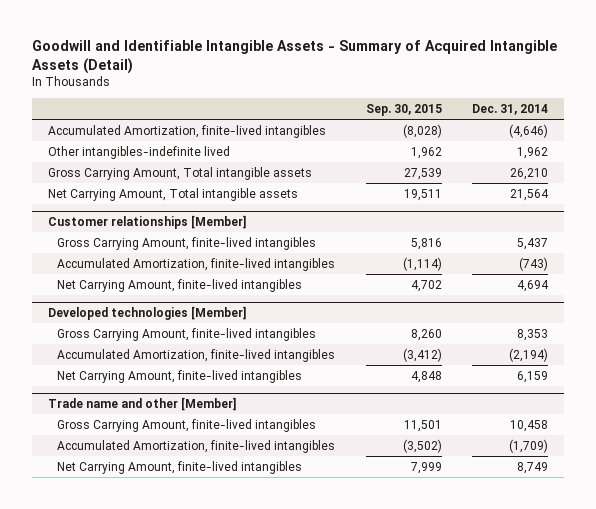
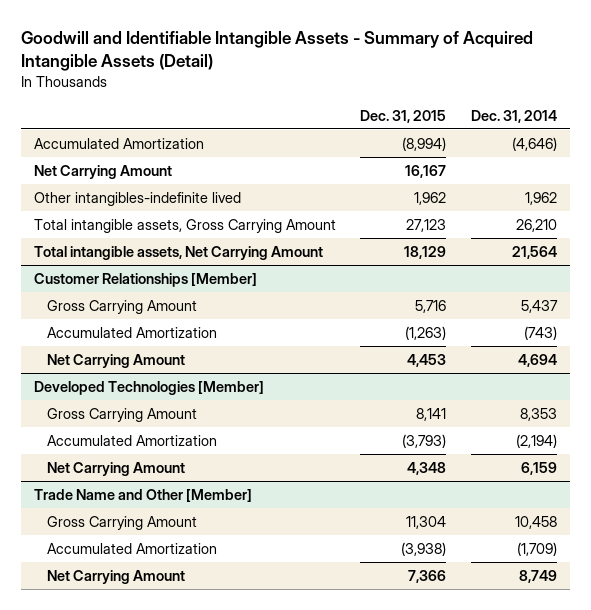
- | Sep. 30, 2015 | Dec. 31, 2014
+ | Dec. 31, 2015 | Dec. 31, 2014
- Accumulated Amortization, finite-lived intangibles | (8,028) | (4,646)
+ Accumulated Amortization | (8,994) | (4,646)
+ Net Carrying Amount | 16,167 |
- Gross Carrying Amount, Total intangible assets | 27,539 | 26,210
- Net Carrying Amount, Total intangible assets | 19,511 | 21,564
- Customer relationships [Member]
- Gross Carrying Amount, finite-lived intangibles | 5,816 | 5,437
- Accumulated Amortization, finite-lived intangibles | (1,114) | (743)
- Net Carrying Amount, finite-lived intangibles | 4,702 | 4,694
- Developed technologies [Member]
- Gross Carrying Amount, finite-lived intangibles | 8,260 | 8,353
- Accumulated Amortization, finite-lived intangibles | (3,412) | (2,194)
- Net Carrying Amount, finite-lived intangibles | 4,848 | 6,159
- Trade name and other [Member]
- Gross Carrying Amount, finite-lived intangibles | 11,501 | 10,458
- Accumulated Amortization, finite-lived intangibles | (3,502) | (1,709)
- Net Carrying Amount, finite-lived intangibles | 7,999 | 8,749
+ Total intangible assets, Gross Carrying Amount | 27,123 | 26,210
+ Total intangible assets, Net Carrying Amount | 18,129 | 21,564
+ Customer Relationships [Member]
+ Gross Carrying Amount | 5,716 | 5,437
+ Accumulated Amortization | (1,263) | (743)
+ Net Carrying Amount | 4,453 | 4,694
+ Developed Technologies [Member]
+ Gross Carrying Amount | 8,141 | 8,353
+ Accumulated Amortization | (3,793) | (2,194)
+ Net Carrying Amount | 4,348 | 6,159
+ Trade Name and Other [Member]
+ Gross Carrying Amount | 11,304 | 10,458
+ Accumulated Amortization | (3,938) | (1,709)
+ Net Carrying Amount | 7,366 | 8,749

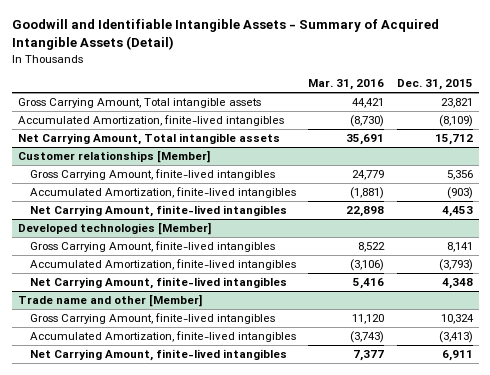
- | Dec. 31, 2015 | Dec. 31, 2014
+ | Mar. 31, 2016 | Dec. 31, 2015
- Accumulated Amortization | (8,994) | (4,646)
- Net Carrying Amount | 16,167 |
- Other intangibles-indefinite lived | 1,962 | 1,962
- Total intangible assets, Gross Carrying Amount | 27,123 | 26,210
- Total intangible assets, Net Carrying Amount | 18,129 | 21,564
- Customer Relationships [Member]
- Gross Carrying Amount | 5,716 | 5,437
- Accumulated Amortization | (1,263) | (743)
- Net Carrying Amount | 4,453 | 4,694
- Developed Technologies [Member]
- Gross Carrying Amount | 8,141 | 8,353
- Accumulated Amortization | (3,793) | (2,194)
- Net Carrying Amount | 4,348 | 6,159
- Trade Name and Other [Member]
- Gross Carrying Amount | 11,304 | 10,458
- Accumulated Amortization | (3,938) | (1,709)
- Net Carrying Amount | 7,366 | 8,749
+ Gross Carrying Amount, Total intangible assets | 44,421 | 23,821
+ Accumulated Amortization, finite-lived intangibles | (8,730) | (8,109)
+ Net Carrying Amount, Total intangible assets | 35,691 | 15,712
+ Customer relationships [Member]
+ Gross Carrying Amount, finite-lived intangibles | 24,779 | 5,356
+ Accumulated Amortization, finite-lived intangibles | (1,881) | (903)
+ Net Carrying Amount, finite-lived intangibles | 22,898 | 4,453
+ Developed technologies [Member]
+ Gross Carrying Amount, finite-lived intangibles | 8,522 | 8,141
+ Accumulated Amortization, finite-lived intangibles | (3,106) | (3,793)
+ Net Carrying Amount, finite-lived intangibles | 5,416 | 4,348
+ Trade name and other [Member]
+ Gross Carrying Amount, finite-lived intangibles | 11,120 | 10,324
+ Accumulated Amortization, finite-lived intangibles | (3,743) | (3,413)
+ Net Carrying Amount, finite-lived intangibles | 7,377 | 6,911

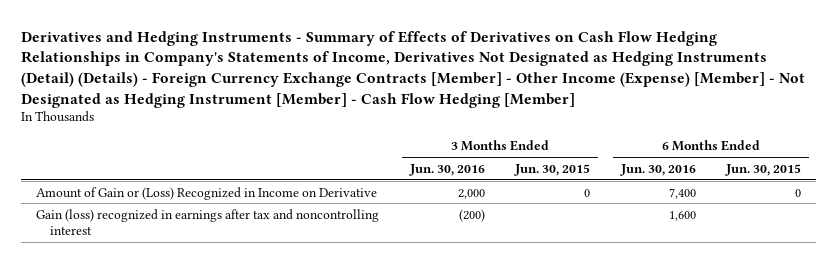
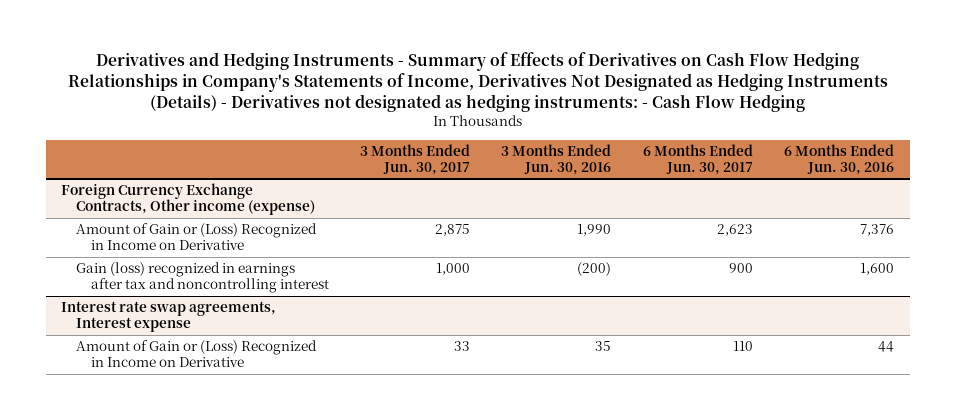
- Derivatives and Hedging Instruments - Summary of Effects of Derivatives on Cash Flow Hedging Relationships in Company's Statements of Income, Derivatives Not Designated as Hedging Instruments (Detail) (Details) - Foreign Currency Exchange Contracts [Member] - Other Income (Expense) [Member] - Not Designated as Hedging Instrument [Member] - Cash Flow Hedging [Member]
+ Derivatives and Hedging Instruments - Summary of Effects of Derivatives on Cash Flow Hedging Relationships in Company's Statements of Income, Derivatives Not Designated as Hedging Instruments (Details) - Derivatives not designated as hedging instruments: - Cash Flow Hedging
- | 3 Months Ended Jun. 30, 2016 | 3 Months Ended Jun. 30, 2015 | 6 Months Ended Jun. 30, 2016 | 6 Months Ended Jun. 30, 2015
+ | 3 Months Ended Jun. 30, 2017 | 3 Months Ended Jun. 30, 2016 | 6 Months Ended Jun. 30, 2017 | 6 Months Ended Jun. 30, 2016
- Amount of Gain or (Loss) Recognized in Income on Derivative | 2,000 | 0 | 7,400 | 0
+ Foreign Currency Exchange Contracts, Other income (expense)
+ Amount of Gain or (Loss) Recognized in Income on Derivative | 2,875 | 1,990 | 2,623 | 7,376
+ Interest rate swap agreements, Interest expense
+ Amount of Gain or (Loss) Recognized in Income on Derivative | 33 | 35 | 110 | 44

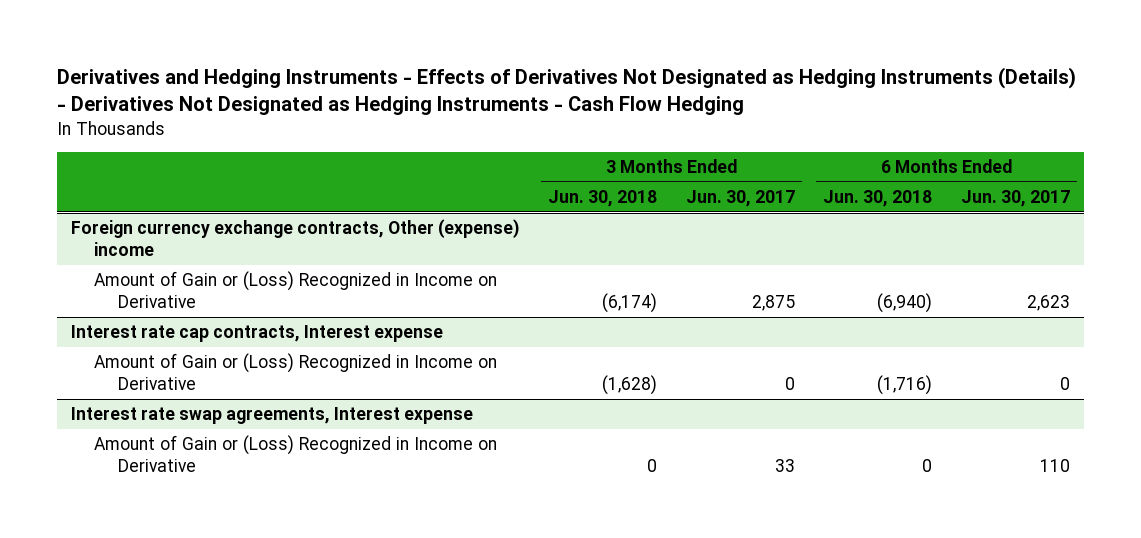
- Derivatives and Hedging Instruments - Summary of Effects of Derivatives on Cash Flow Hedging Relationships in Company's Statements of Income, Derivatives Not Designated as Hedging Instruments (Details) - Derivatives not designated as hedging instruments: - Cash Flow Hedging
+ Derivatives and Hedging Instruments - Effects of Derivatives Not Designated as Hedging Instruments (Details) - Derivatives Not Designated as Hedging Instruments - Cash Flow Hedging
- | 3 Months Ended Jun. 30, 2017 | 3 Months Ended Jun. 30, 2016 | 6 Months Ended Jun. 30, 2017 | 6 Months Ended Jun. 30, 2016
+ | 3 Months Ended Jun. 30, 2018 | 3 Months Ended Jun. 30, 2017 | 6 Months Ended Jun. 30, 2018 | 6 Months Ended Jun. 30, 2017
- Foreign Currency Exchange Contracts, Other income (expense)
+ Foreign currency exchange contracts, Other (expense) income
- Gain (loss) recognized in earnings after tax and noncontrolling interest | 1,000 | (200) | 900 | 1,600
+ Interest rate cap contracts, Interest expense
+ Amount of Gain or (Loss) Recognized in Income on Derivative | (1,628) | 0 | (1,716) | 0

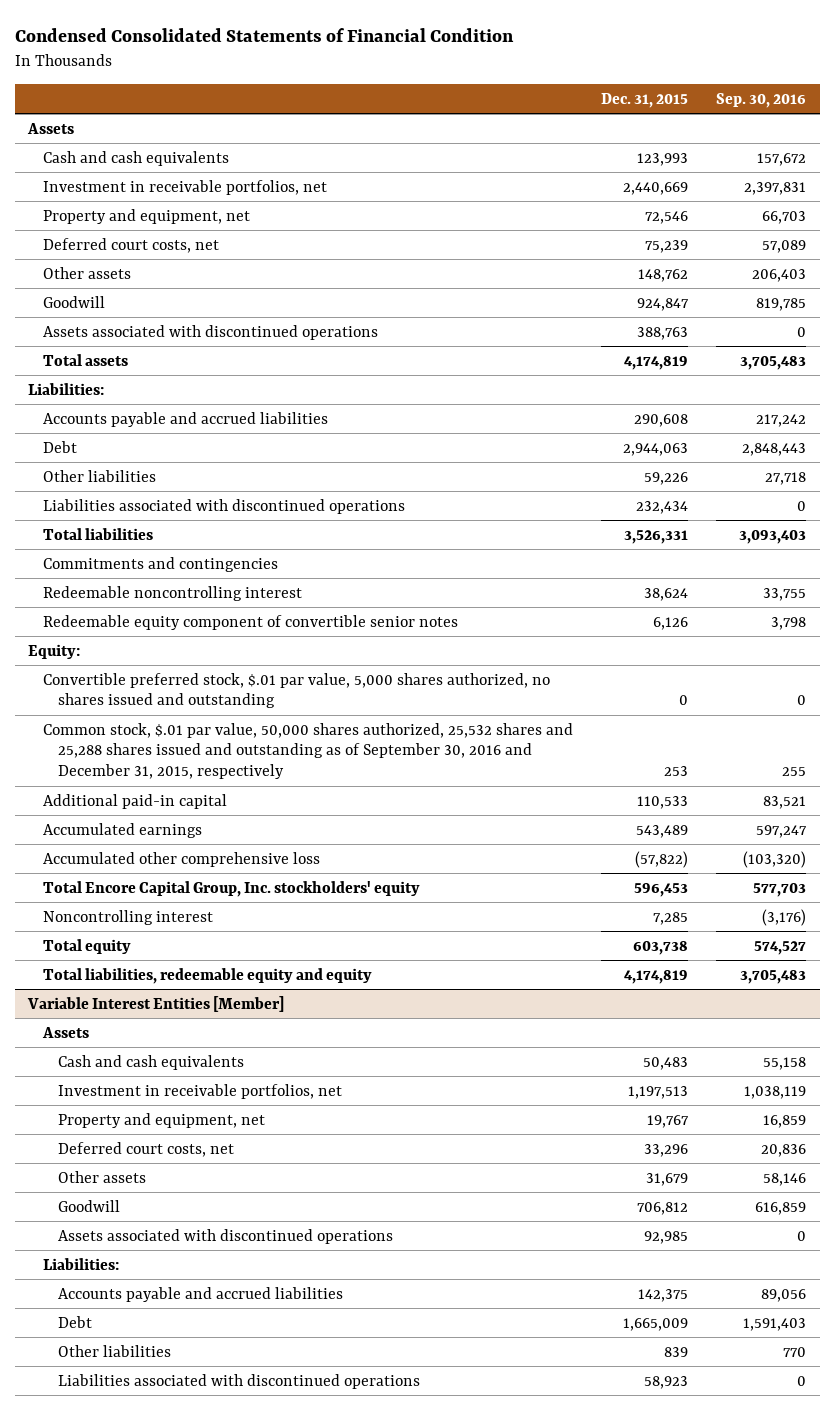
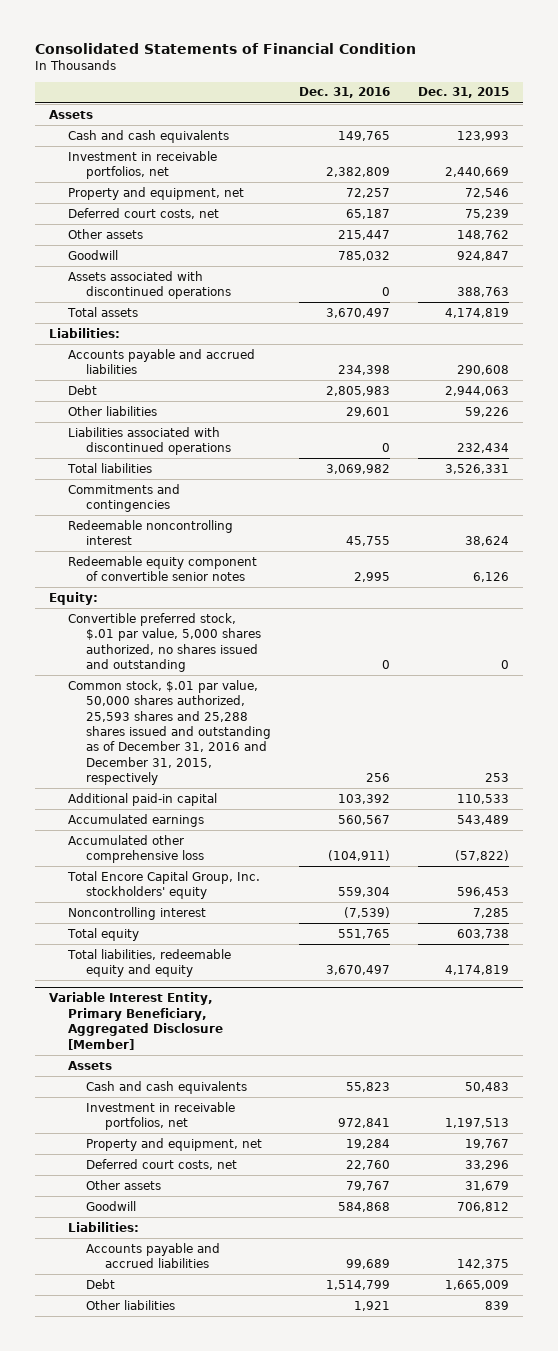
- Condensed Consolidated Statements of Financial Condition
+ Consolidated Statements of Financial Condition
- | Dec. 31, 2015 | Sep. 30, 2016
+ | Dec. 31, 2016 | Dec. 31, 2015
- Common stock, $.01 par value, 50,000 shares authorized, 25,532 shares and 25,288 shares issued and outstanding as of September 30, 2016 and December 31, 2015, respectively | 253 | 255
+ Common stock, $.01 par value, 50,000 shares authorized, 25,593 shares and 25,288 shares issued and outstanding as of December 31, 2016 and December 31, 2015, respectively | 256 | 253
- Variable Interest Entities [Member]
+ Variable Interest Entity, Primary Beneficiary, Aggregated Disclosure [Member]
- Assets associated with discontinued operations | 92,985 | 0
- Liabilities associated with discontinued operations | 58,923 | 0

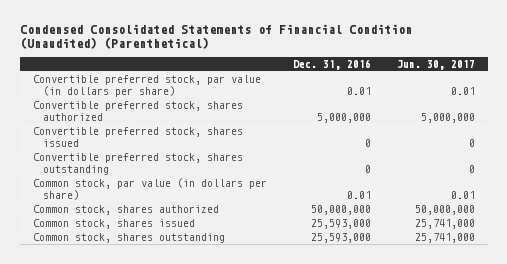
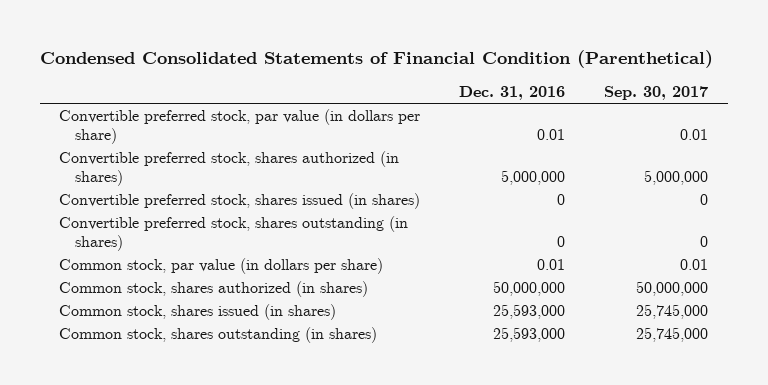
- Condensed Consolidated Statements of Financial Condition (Unaudited) (Parenthetical)
+ Condensed Consolidated Statements of Financial Condition (Parenthetical)
- | Dec. 31, 2016 | Jun. 30, 2017
+ | Dec. 31, 2016 | Sep. 30, 2017
- Convertible preferred stock, shares authorized | 5,000,000 | 5,000,000
- Convertible preferred stock, shares issued | 0 | 0
- Convertible preferred stock, shares outstanding | 0 | 0
+ Convertible preferred stock, shares authorized (in shares) | 5,000,000 | 5,000,000
+ Convertible preferred stock, shares issued (in shares) | 0 | 0
+ Convertible preferred stock, shares outstanding (in shares) | 0 | 0
- Common stock, shares authorized | 50,000,000 | 50,000,000
- Common stock, shares issued | 25,593,000 | 25,741,000
- Common stock, shares outstanding | 25,593,000 | 25,741,000
+ Common stock, shares authorized (in shares) | 50,000,000 | 50,000,000
+ Common stock, shares issued (in shares) | 25,593,000 | 25,745,000
+ Common stock, shares outstanding (in shares) | 25,593,000 | 25,745,000

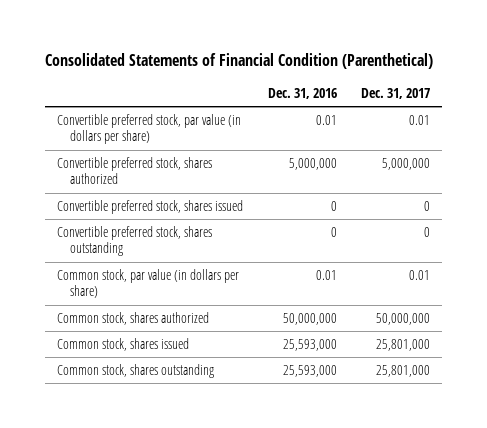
- Condensed Consolidated Statements of Financial Condition (Parenthetical)
+ Consolidated Statements of Financial Condition (Parenthetical)
- | Dec. 31, 2016 | Sep. 30, 2017
+ | Dec. 31, 2016 | Dec. 31, 2017
- Convertible preferred stock, shares authorized (in shares) | 5,000,000 | 5,000,000
- Convertible preferred stock, shares issued (in shares) | 0 | 0
- Convertible preferred stock, shares outstanding (in shares) | 0 | 0
+ Convertible preferred stock, shares authorized | 5,000,000 | 5,000,000
+ Convertible preferred stock, shares issued | 0 | 0
+ Convertible preferred stock, shares outstanding | 0 | 0
- Common stock, shares authorized (in shares) | 50,000,000 | 50,000,000
- Common stock, shares issued (in shares) | 25,593,000 | 25,745,000
- Common stock, shares outstanding (in shares) | 25,593,000 | 25,745,000
+ Common stock, shares authorized | 50,000,000 | 50,000,000
+ Common stock, shares issued | 25,593,000 | 25,801,000
+ Common stock, shares outstanding | 25,593,000 | 25,801,000

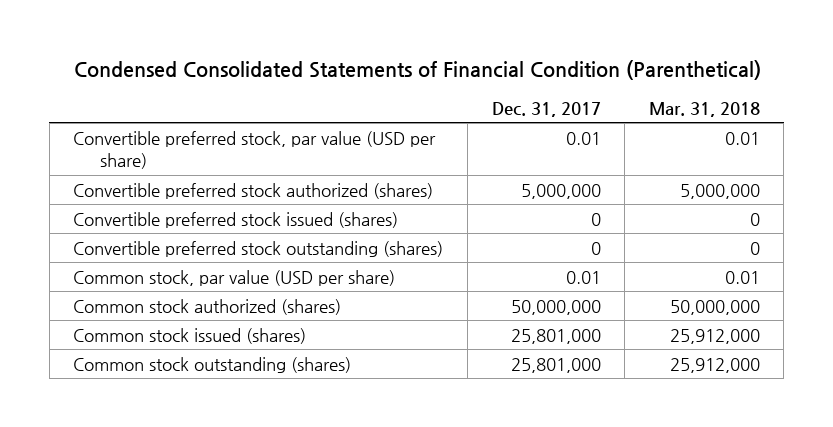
- Consolidated Statements of Financial Condition (Parenthetical)
+ Condensed Consolidated Statements of Financial Condition (Parenthetical)
- | Dec. 31, 2016 | Dec. 31, 2017
+ | Dec. 31, 2017 | Mar. 31, 2018
- Convertible preferred stock, par value (in dollars per share) | 0.01 | 0.01
- Convertible preferred stock, shares authorized | 5,000,000 | 5,000,000
- Convertible preferred stock, shares issued | 0 | 0
- Convertible preferred stock, shares outstanding | 0 | 0
- Common stock, par value (in dollars per share) | 0.01 | 0.01
- Common stock, shares authorized | 50,000,000 | 50,000,000
- Common stock, shares issued | 25,593,000 | 25,801,000
- Common stock, shares outstanding | 25,593,000 | 25,801,000
+ Convertible preferred stock, par value (USD per share) | 0.01 | 0.01
+ Convertible preferred stock authorized (shares) | 5,000,000 | 5,000,000
+ Convertible preferred stock issued (shares) | 0 | 0
+ Convertible preferred stock outstanding (shares) | 0 | 0
+ Common stock, par value (USD per share) | 0.01 | 0.01
+ Common stock authorized (shares) | 50,000,000 | 50,000,000
+ Common stock issued (shares) | 25,801,000 | 25,912,000
+ Common stock outstanding (shares) | 25,801,000 | 25,912,000

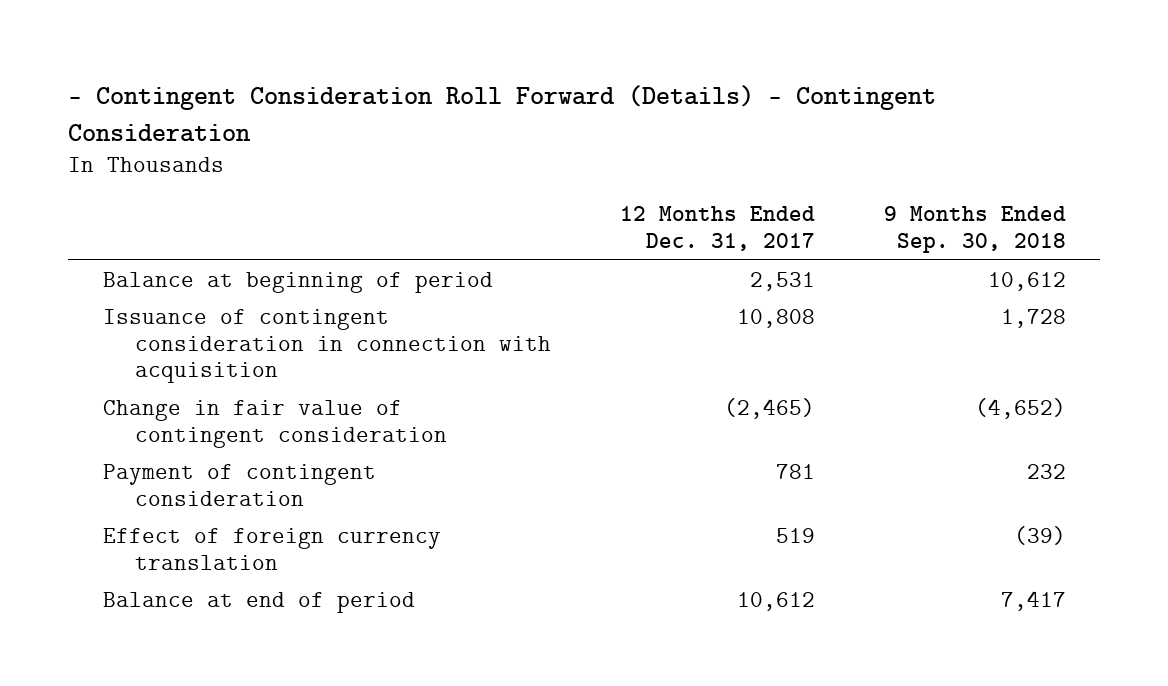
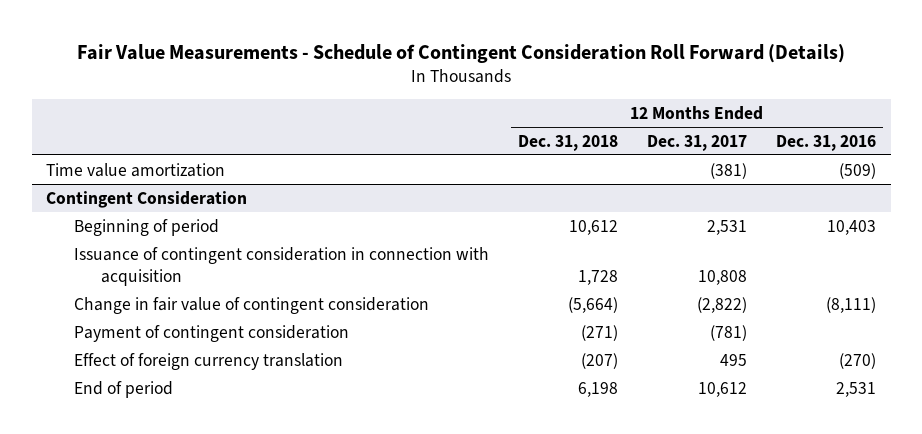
- - Contingent Consideration Roll Forward (Details) - Contingent Consideration
+ Fair Value Measurements - Schedule of Contingent Consideration Roll Forward (Details)
- | 12 Months Ended Dec. 31, 2017 | 9 Months Ended Sep. 30, 2018
+ | 12 Months Ended Dec. 31, 2018 | 12 Months Ended Dec. 31, 2017 | 12 Months Ended Dec. 31, 2016
- Balance at beginning of period | 2,531 | 10,612
+ Time value amortization | | (381) | (509)
+ Contingent Consideration
+ Beginning of period | 10,612 | 2,531 | 10,403
- Change in fair value of contingent consideration | (2,465) | (4,652)
- Payment of contingent consideration | 781 | 232
- Effect of foreign currency translation | 519 | (39)
- Balance at end of period | 10,612 | 7,417
+ Change in fair value of contingent consideration | (5,664) | (2,822) | (8,111)
+ Payment of contingent consideration | (271) | (781) |
+ Effect of foreign currency translation | (207) | 495 | (270)
+ End of period | 6,198 | 10,612 | 2,531

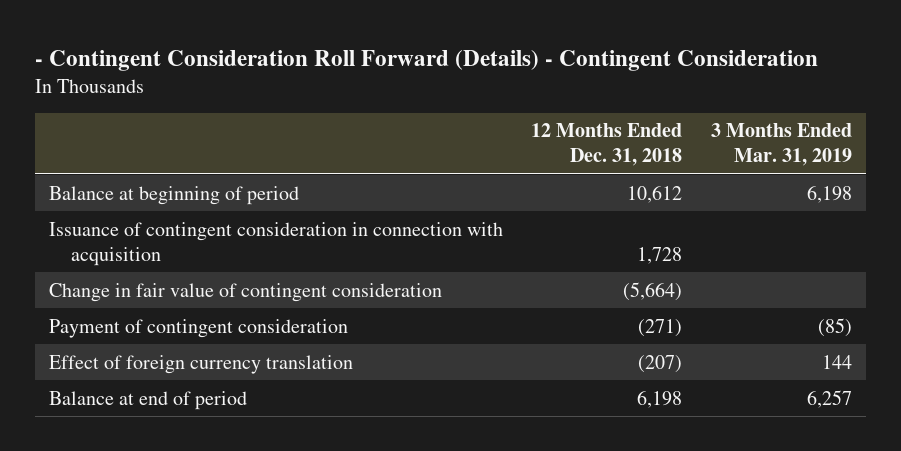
- Fair Value Measurements - Schedule of Contingent Consideration Roll Forward (Details)
+ - Contingent Consideration Roll Forward (Details) - Contingent Consideration
- | 12 Months Ended Dec. 31, 2018 | 12 Months Ended Dec. 31, 2017 | 12 Months Ended Dec. 31, 2016
+ | 12 Months Ended Dec. 31, 2018 | 3 Months Ended Mar. 31, 2019
- Time value amortization | | (381) | (509)
- Contingent Consideration
- Beginning of period | 10,612 | 2,531 | 10,403
+ Balance at beginning of period | 10,612 | 6,198
- End of period | 6,198 | 10,612 | 2,531
+ Balance at end of period | 6,198 | 6,257

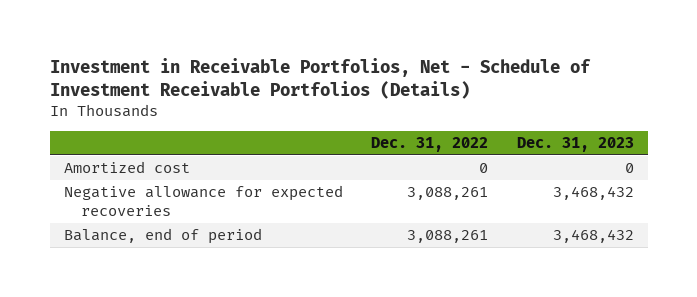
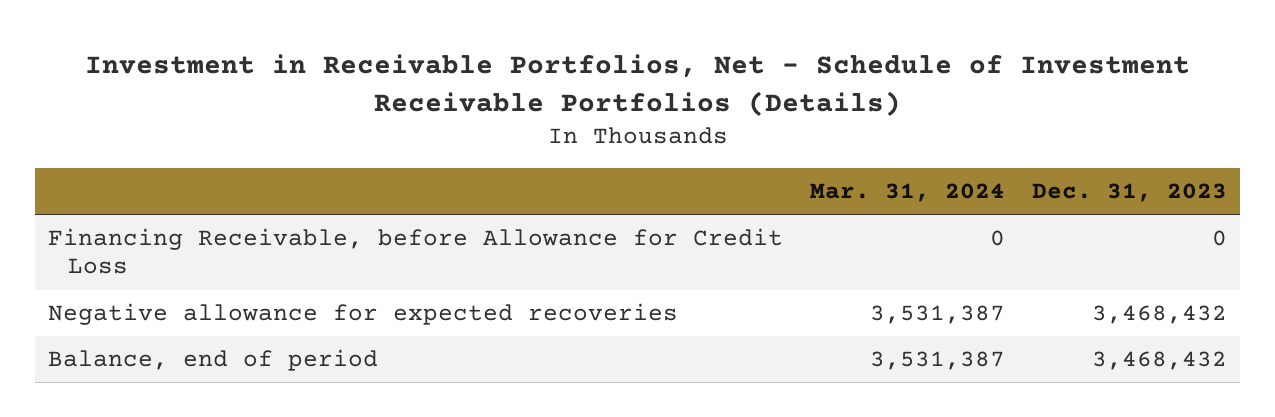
- | Dec. 31, 2022 | Dec. 31, 2023
+ | Mar. 31, 2024 | Dec. 31, 2023
- Amortized cost | 0 | 0
+ Financing Receivable, before Allowance for Credit Loss | 0 | 0

